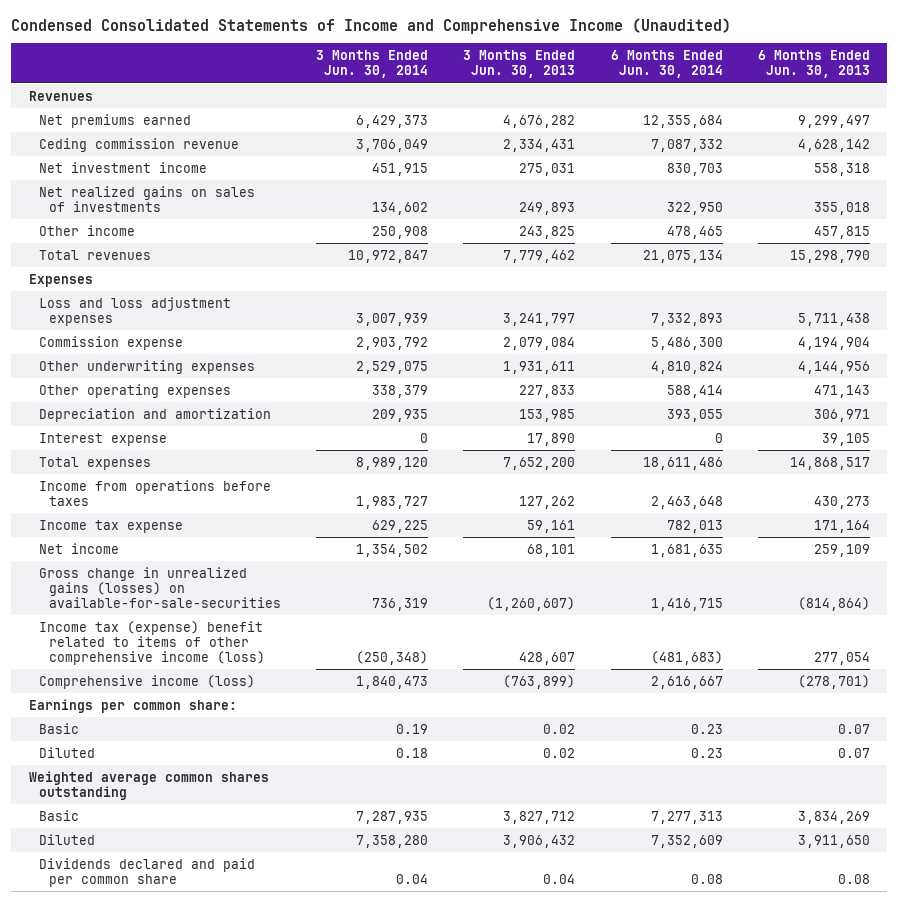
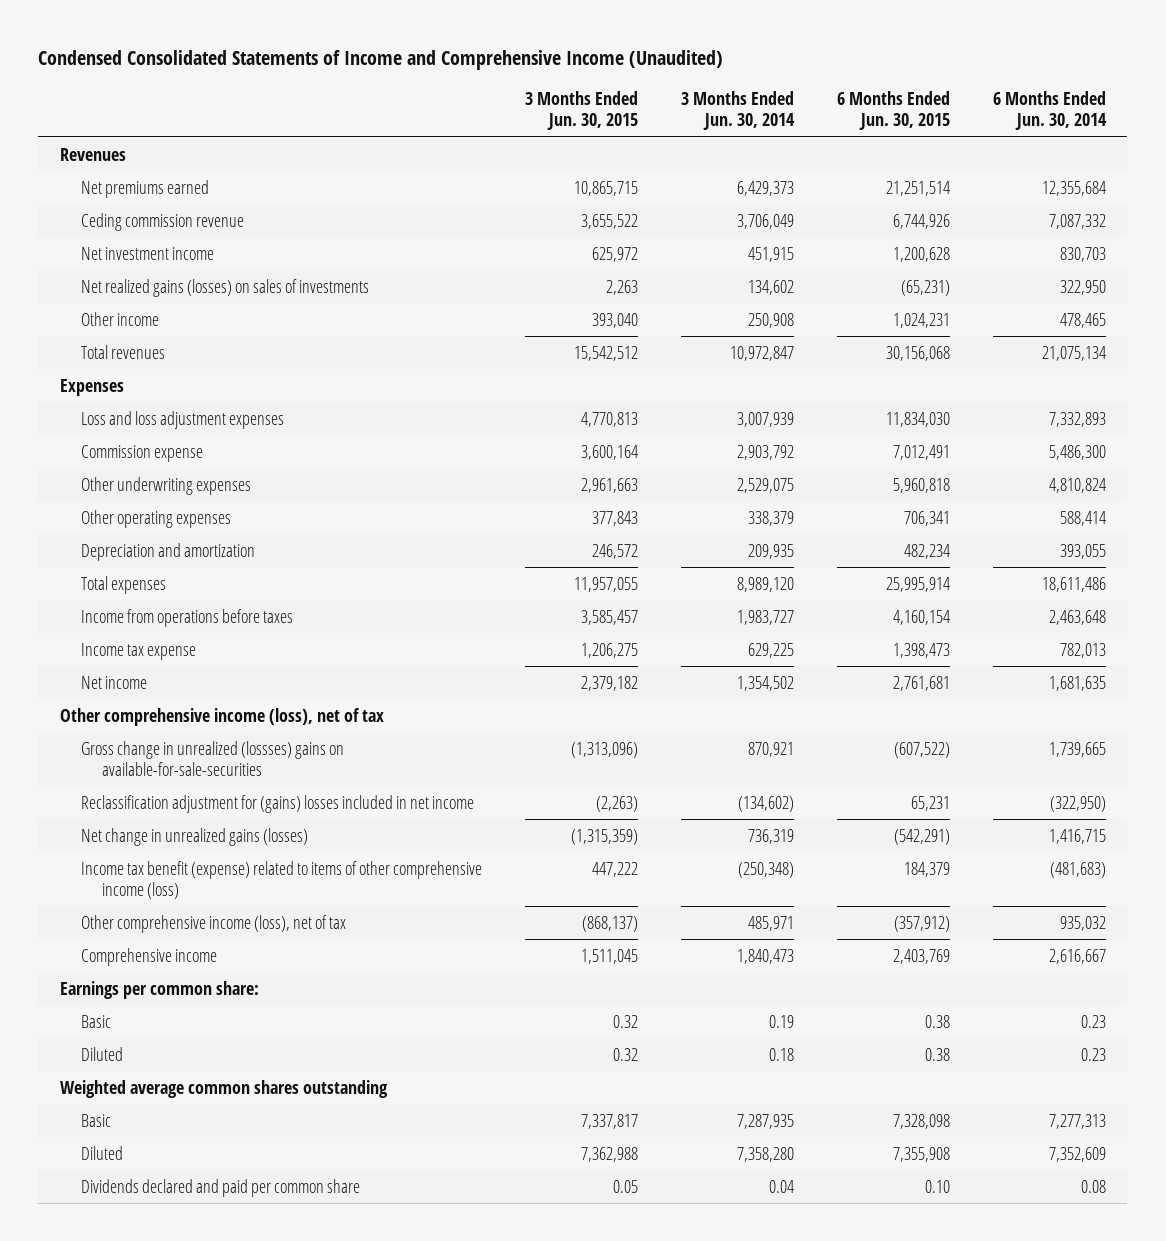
- | 3 Months Ended Jun. 30, 2014 | 3 Months Ended Jun. 30, 2013 | 6 Months Ended Jun. 30, 2014 | 6 Months Ended Jun. 30, 2013
+ | 3 Months Ended Jun. 30, 2015 | 3 Months Ended Jun. 30, 2014 | 6 Months Ended Jun. 30, 2015 | 6 Months Ended Jun. 30, 2014
- Net realized gains on sales of investments | 134,602 | 249,893 | 322,950 | 355,018
+ Net realized gains (losses) on sales of investments | 2,263 | 134,602 | (65,231) | 322,950
- Interest expense | 0 | 17,890 | 0 | 39,105
- Gross change in unrealized gains (losses) on available-for-sale-securities | 736,319 | (1,260,607) | 1,416,715 | (814,864)
- Income tax (expense) benefit related to items of other comprehensive income (loss) | (250,348) | 428,607 | (481,683) | 277,054
- Comprehensive income (loss) | 1,840,473 | (763,899) | 2,616,667 | (278,701)
+ Other comprehensive income (loss), net of tax
+ Gross change in unrealized (lossses) gains on available-for-sale-securities | (1,313,096) | 870,921 | (607,522) | 1,739,665
+ Reclassification adjustment for (gains) losses included in net income | (2,263) | (134,602) | 65,231 | (322,950)
+ Net change in unrealized gains (losses) | (1,315,359) | 736,319 | (542,291) | 1,416,715
+ Income tax benefit (expense) related to items of other comprehensive income (loss) | 447,222 | (250,348) | 184,379 | (481,683)
+ Other comprehensive income (loss), net of tax | (868,137) | 485,971 | (357,912) | 935,032
+ Comprehensive income | 1,511,045 | 1,840,473 | 2,403,769 | 2,616,667

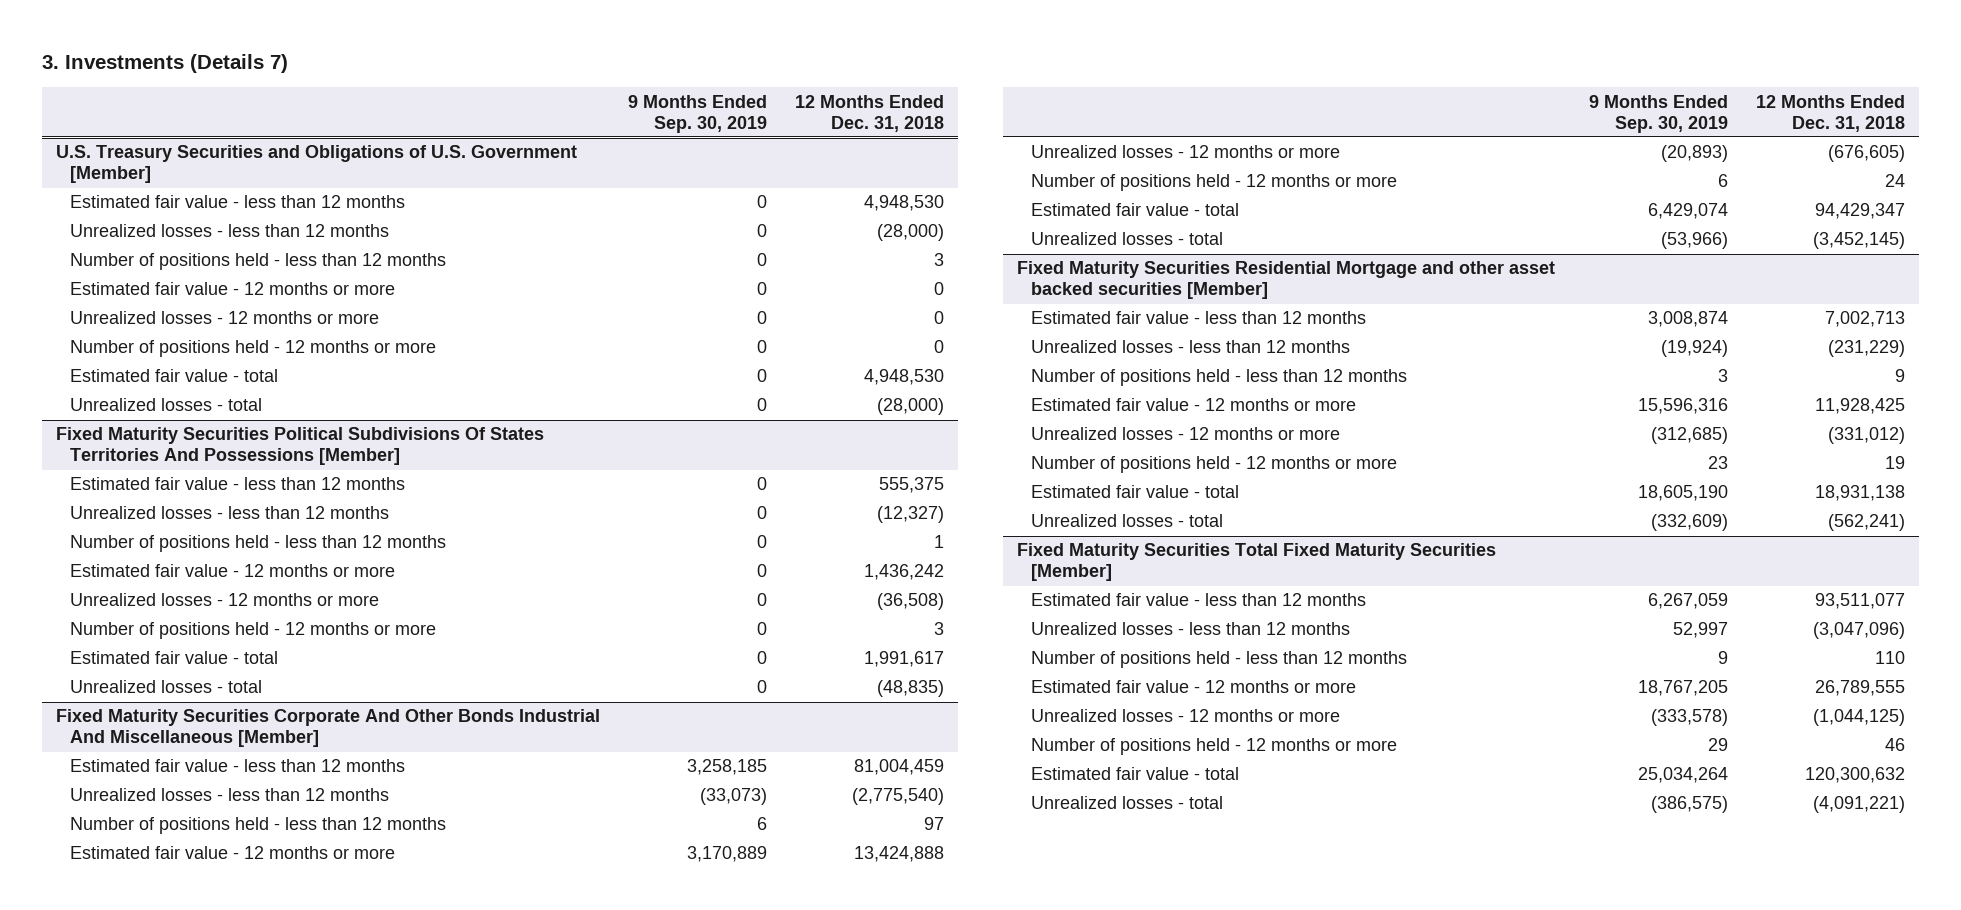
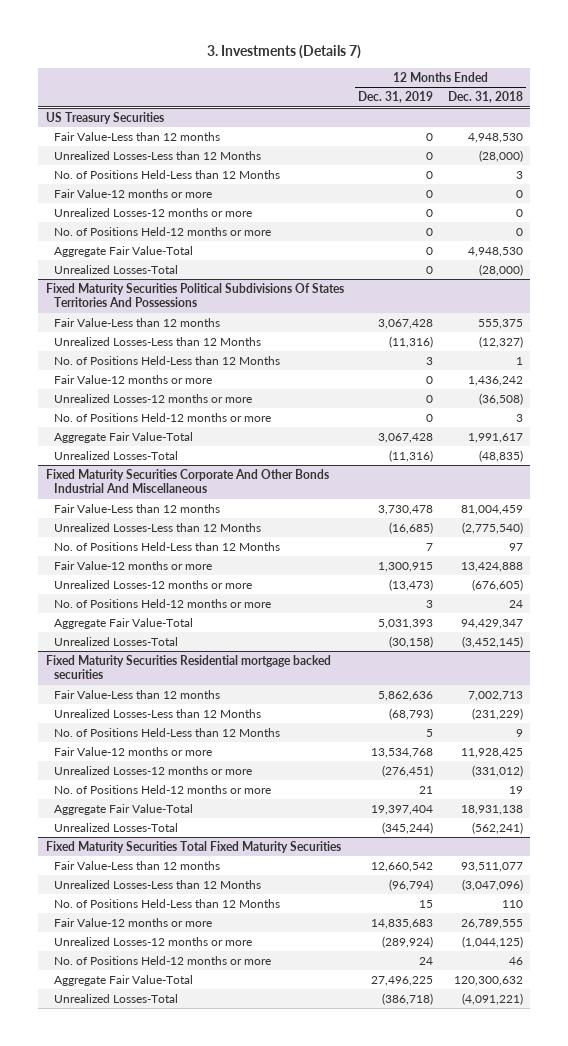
- | 9 Months Ended Sep. 30, 2019 | 12 Months Ended Dec. 31, 2018
+ | 12 Months Ended Dec. 31, 2019 | 12 Months Ended Dec. 31, 2018
- U.S. Treasury Securities and Obligations of U.S. Government [Member]
- Estimated fair value - less than 12 months | 0 | 4,948,530
- Unrealized losses - less than 12 months | 0 | (28,000)
- Number of positions held - less than 12 months | 0 | 3
- Estimated fair value - 12 months or more | 0 | 0
- Unrealized losses - 12 months or more | 0 | 0
- Number of positions held - 12 months or more | 0 | 0
- Estimated fair value - total | 0 | 4,948,530
- Unrealized losses - total | 0 | (28,000)
- Fixed Maturity Securities Political Subdivisions Of States Territories And Possessions [Member]
- Estimated fair value - less than 12 months | 0 | 555,375
- Unrealized losses - less than 12 months | 0 | (12,327)
- Number of positions held - less than 12 months | 0 | 1
- Estimated fair value - 12 months or more | 0 | 1,436,242
- Unrealized losses - 12 months or more | 0 | (36,508)
- Number of positions held - 12 months or more | 0 | 3
- Estimated fair value - total | 0 | 1,991,617
- Unrealized losses - total | 0 | (48,835)
- Fixed Maturity Securities Corporate And Other Bonds Industrial And Miscellaneous [Member]
- Estimated fair value - less than 12 months | 3,258,185 | 81,004,459
- Unrealized losses - less than 12 months | (33,073) | (2,775,540)
- Number of positions held - less than 12 months | 6 | 97
- Estimated fair value - 12 months or more | 3,170,889 | 13,424,888
- Unrealized losses - 12 months or more | (20,893) | (676,605)
- Number of positions held - 12 months or more | 6 | 24
- Estimated fair value - total | 6,429,074 | 94,429,347
- Unrealized losses - total | (53,966) | (3,452,145)
- Fixed Maturity Securities Residential Mortgage and other asset backed securities [Member]
- Estimated fair value - less than 12 months | 3,008,874 | 7,002,713
- Unrealized losses - less than 12 months | (19,924) | (231,229)
- Number of positions held - less than 12 months | 3 | 9
- Estimated fair value - 12 months or more | 15,596,316 | 11,928,425
- Unrealized losses - 12 months or more | (312,685) | (331,012)
- Number of positions held - 12 months or more | 23 | 19
- Estimated fair value - total | 18,605,190 | 18,931,138
- Unrealized losses - total | (332,609) | (562,241)
- Fixed Maturity Securities Total Fixed Maturity Securities [Member]
- Estimated fair value - less than 12 months | 6,267,059 | 93,511,077
- Unrealized losses - less than 12 months | 52,997 | (3,047,096)
- Number of positions held - less than 12 months | 9 | 110
- Estimated fair value - 12 months or more | 18,767,205 | 26,789,555
- Unrealized losses - 12 months or more | (333,578) | (1,044,125)
- Number of positions held - 12 months or more | 29 | 46
- Estimated fair value - total | 25,034,264 | 120,300,632
- Unrealized losses - total | (386,575) | (4,091,221)
+ US Treasury Securities
+ Fair Value-Less than 12 months | 0 | 4,948,530
+ Unrealized Losses-Less than 12 Months | 0 | (28,000)
+ No. of Positions Held-Less than 12 Months | 0 | 3
+ Fair Value-12 months or more | 0 | 0
+ Unrealized Losses-12 months or more | 0 | 0
+ No. of Positions Held-12 months or more | 0 | 0
+ Aggregate Fair Value-Total | 0 | 4,948,530
+ Unrealized Losses-Total | 0 | (28,000)
+ Fixed Maturity Securities Political Subdivisions Of States Territories And Possessions
+ Fair Value-Less than 12 months | 3,067,428 | 555,375
+ Unrealized Losses-Less than 12 Months | (11,316) | (12,327)
+ No. of Positions Held-Less than 12 Months | 3 | 1
+ Fair Value-12 months or more | 0 | 1,436,242
+ Unrealized Losses-12 months or more | 0 | (36,508)
+ No. of Positions Held-12 months or more | 0 | 3
+ Aggregate Fair Value-Total | 3,067,428 | 1,991,617
+ Unrealized Losses-Total | (11,316) | (48,835)
+ Fixed Maturity Securities Corporate And Other Bonds Industrial And Miscellaneous
+ Fair Value-Less than 12 months | 3,730,478 | 81,004,459
+ Unrealized Losses-Less than 12 Months | (16,685) | (2,775,540)
+ No. of Positions Held-Less than 12 Months | 7 | 97
+ Fair Value-12 months or more | 1,300,915 | 13,424,888
+ Unrealized Losses-12 months or more | (13,473) | (676,605)
+ No. of Positions Held-12 months or more | 3 | 24
+ Aggregate Fair Value-Total | 5,031,393 | 94,429,347
+ Unrealized Losses-Total | (30,158) | (3,452,145)
+ Fixed Maturity Securities Residential mortgage backed securities
+ Fair Value-Less than 12 months | 5,862,636 | 7,002,713
+ Unrealized Losses-Less than 12 Months | (68,793) | (231,229)
+ No. of Positions Held-Less than 12 Months | 5 | 9
+ Fair Value-12 months or more | 13,534,768 | 11,928,425
+ Unrealized Losses-12 months or more | (276,451) | (331,012)
+ No. of Positions Held-12 months or more | 21 | 19
+ Aggregate Fair Value-Total | 19,397,404 | 18,931,138
+ Unrealized Losses-Total | (345,244) | (562,241)
+ Fixed Maturity Securities Total Fixed Maturity Securities
+ Fair Value-Less than 12 months | 12,660,542 | 93,511,077
+ Unrealized Losses-Less than 12 Months | (96,794) | (3,047,096)
+ No. of Positions Held-Less than 12 Months | 15 | 110
+ Fair Value-12 months or more | 14,835,683 | 26,789,555
+ Unrealized Losses-12 months or more | (289,924) | (1,044,125)
+ No. of Positions Held-12 months or more | 24 | 46
+ Aggregate Fair Value-Total | 27,496,225 | 120,300,632
+ Unrealized Losses-Total | (386,718) | (4,091,221)

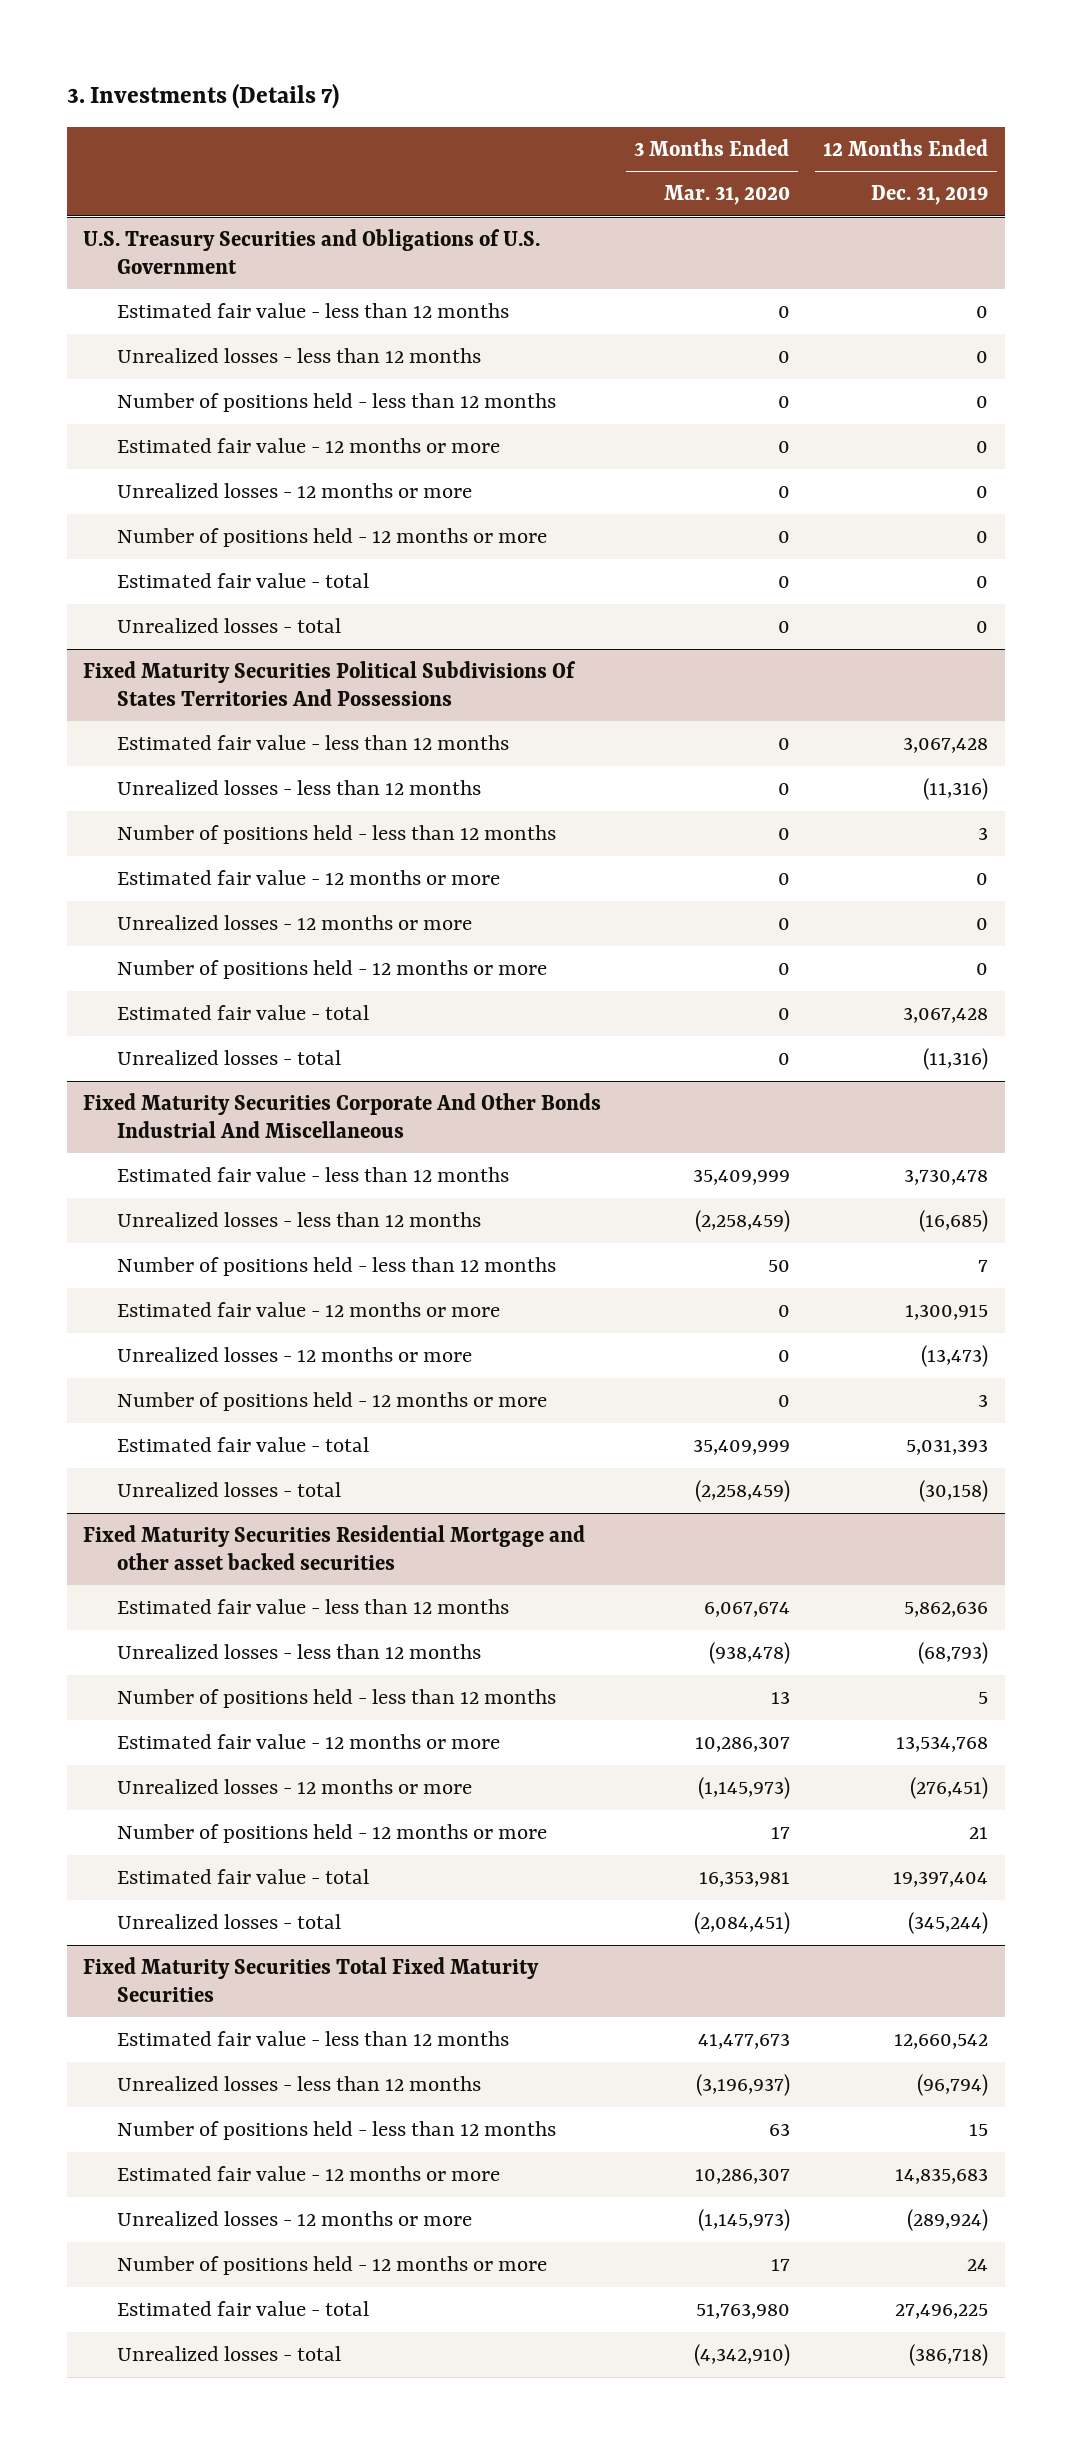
- | 12 Months Ended Dec. 31, 2019 | 12 Months Ended Dec. 31, 2018
+ | 3 Months Ended Mar. 31, 2020 | 12 Months Ended Dec. 31, 2019
- US Treasury Securities
- Fair Value-Less than 12 months | 0 | 4,948,530
- Unrealized Losses-Less than 12 Months | 0 | (28,000)
- No. of Positions Held-Less than 12 Months | 0 | 3
- Fair Value-12 months or more | 0 | 0
- Unrealized Losses-12 months or more | 0 | 0
- No. of Positions Held-12 months or more | 0 | 0
- Aggregate Fair Value-Total | 0 | 4,948,530
- Unrealized Losses-Total | 0 | (28,000)
+ U.S. Treasury Securities and Obligations of U.S. Government
+ Estimated fair value - less than 12 months | 0 | 0
+ Unrealized losses - less than 12 months | 0 | 0
+ Number of positions held - less than 12 months | 0 | 0
+ Estimated fair value - 12 months or more | 0 | 0
+ Unrealized losses - 12 months or more | 0 | 0
+ Number of positions held - 12 months or more | 0 | 0
+ Estimated fair value - total | 0 | 0
+ Unrealized losses - total | 0 | 0
@ Fixed Maturity Securities Political Subdivisions Of States Territories And Possessions
- Fair Value-Less than 12 months | 3,067,428 | 555,375
- Unrealized Losses-Less than 12 Months | (11,316) | (12,327)
- No. of Positions Held-Less than 12 Months | 3 | 1
- Fair Value-12 months or more | 0 | 1,436,242
- Unrealized Losses-12 months or more | 0 | (36,508)
- No. of Positions Held-12 months or more | 0 | 3
- Aggregate Fair Value-Total | 3,067,428 | 1,991,617
- Unrealized Losses-Total | (11,316) | (48,835)
+ Estimated fair value - less than 12 months | 0 | 3,067,428
+ Unrealized losses - less than 12 months | 0 | (11,316)
+ Number of positions held - less than 12 months | 0 | 3
+ Estimated fair value - 12 months or more | 0 | 0
+ Unrealized losses - 12 months or more | 0 | 0
+ Number of positions held - 12 months or more | 0 | 0
+ Estimated fair value - total | 0 | 3,067,428
+ Unrealized losses - total | 0 | (11,316)
@ Fixed Maturity Securities Corporate And Other Bonds Industrial And Miscellaneous
- Fair Value-Less than 12 months | 3,730,478 | 81,004,459
- Unrealized Losses-Less than 12 Months | (16,685) | (2,775,540)
- No. of Positions Held-Less than 12 Months | 7 | 97
- Fair Value-12 months or more | 1,300,915 | 13,424,888
- Unrealized Losses-12 months or more | (13,473) | (676,605)
- No. of Positions Held-12 months or more | 3 | 24
- Aggregate Fair Value-Total | 5,031,393 | 94,429,347
- Unrealized Losses-Total | (30,158) | (3,452,145)
- Fixed Maturity Securities Residential mortgage backed securities
- Fair Value-Less than 12 months | 5,862,636 | 7,002,713
- Unrealized Losses-Less than 12 Months | (68,793) | (231,229)
- No. of Positions Held-Less than 12 Months | 5 | 9
- Fair Value-12 months or more | 13,534,768 | 11,928,425
- Unrealized Losses-12 months or more | (276,451) | (331,012)
- No. of Positions Held-12 months or more | 21 | 19
- Aggregate Fair Value-Total | 19,397,404 | 18,931,138
- Unrealized Losses-Total | (345,244) | (562,241)
@ Fixed Maturity Securities Corporate And Other Bonds Industrial And Miscellaneous
+ Estimated fair value - less than 12 months | 35,409,999 | 3,730,478
+ Unrealized losses - less than 12 months | (2,258,459) | (16,685)
+ Number of positions held - less than 12 months | 50 | 7
+ Estimated fair value - 12 months or more | 0 | 1,300,915
+ Unrealized losses - 12 months or more | 0 | (13,473)
+ Number of positions held - 12 months or more | 0 | 3
+ Estimated fair value - total | 35,409,999 | 5,031,393
+ Unrealized losses - total | (2,258,459) | (30,158)
+ Fixed Maturity Securities Residential Mortgage and other asset backed securities
+ Estimated fair value - less than 12 months | 6,067,674 | 5,862,636
+ Unrealized losses - less than 12 months | (938,478) | (68,793)
+ Number of positions held - less than 12 months | 13 | 5
+ Estimated fair value - 12 months or more | 10,286,307 | 13,534,768
+ Unrealized losses - 12 months or more | (1,145,973) | (276,451)
+ Number of positions held - 12 months or more | 17 | 21
+ Estimated fair value - total | 16,353,981 | 19,397,404
+ Unrealized losses - total | (2,084,451) | (345,244)
@ Fixed Maturity Securities Total Fixed Maturity Securities
- Fair Value-Less than 12 months | 12,660,542 | 93,511,077
- Unrealized Losses-Less than 12 Months | (96,794) | (3,047,096)
- No. of Positions Held-Less than 12 Months | 15 | 110
- Fair Value-12 months or more | 14,835,683 | 26,789,555
- Unrealized Losses-12 months or more | (289,924) | (1,044,125)
- No. of Positions Held-12 months or more | 24 | 46
- Aggregate Fair Value-Total | 27,496,225 | 120,300,632
- Unrealized Losses-Total | (386,718) | (4,091,221)
+ Estimated fair value - less than 12 months | 41,477,673 | 12,660,542
+ Unrealized losses - less than 12 months | (3,196,937) | (96,794)
+ Number of positions held - less than 12 months | 63 | 15
+ Estimated fair value - 12 months or more | 10,286,307 | 14,835,683
+ Unrealized losses - 12 months or more | (1,145,973) | (289,924)
+ Number of positions held - 12 months or more | 17 | 24
+ Estimated fair value - total | 51,763,980 | 27,496,225
+ Unrealized losses - total | (4,342,910) | (386,718)

